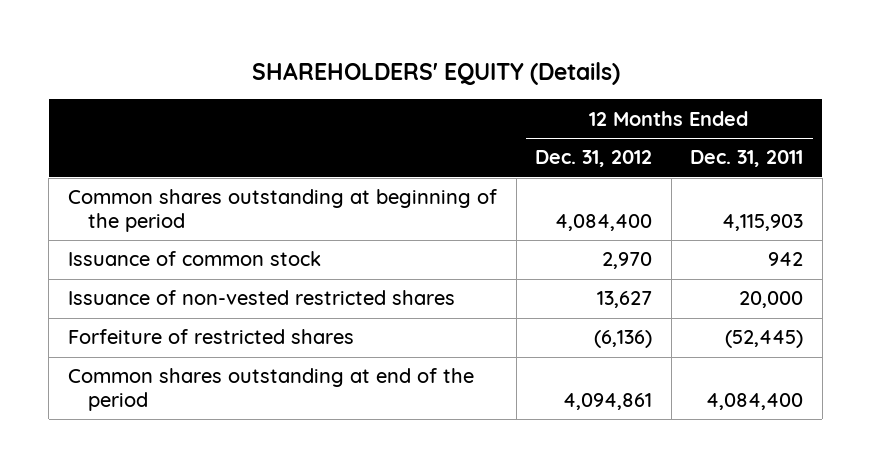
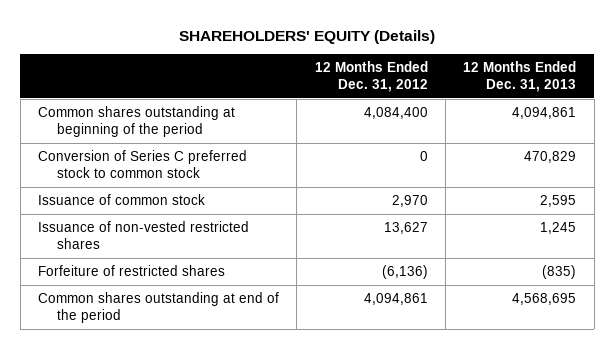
- | 12 Months Ended Dec. 31, 2012 | 12 Months Ended Dec. 31, 2011
+ | 12 Months Ended Dec. 31, 2012 | 12 Months Ended Dec. 31, 2013
+ Conversion of Series C preferred stock to common stock | 0 | 470,829

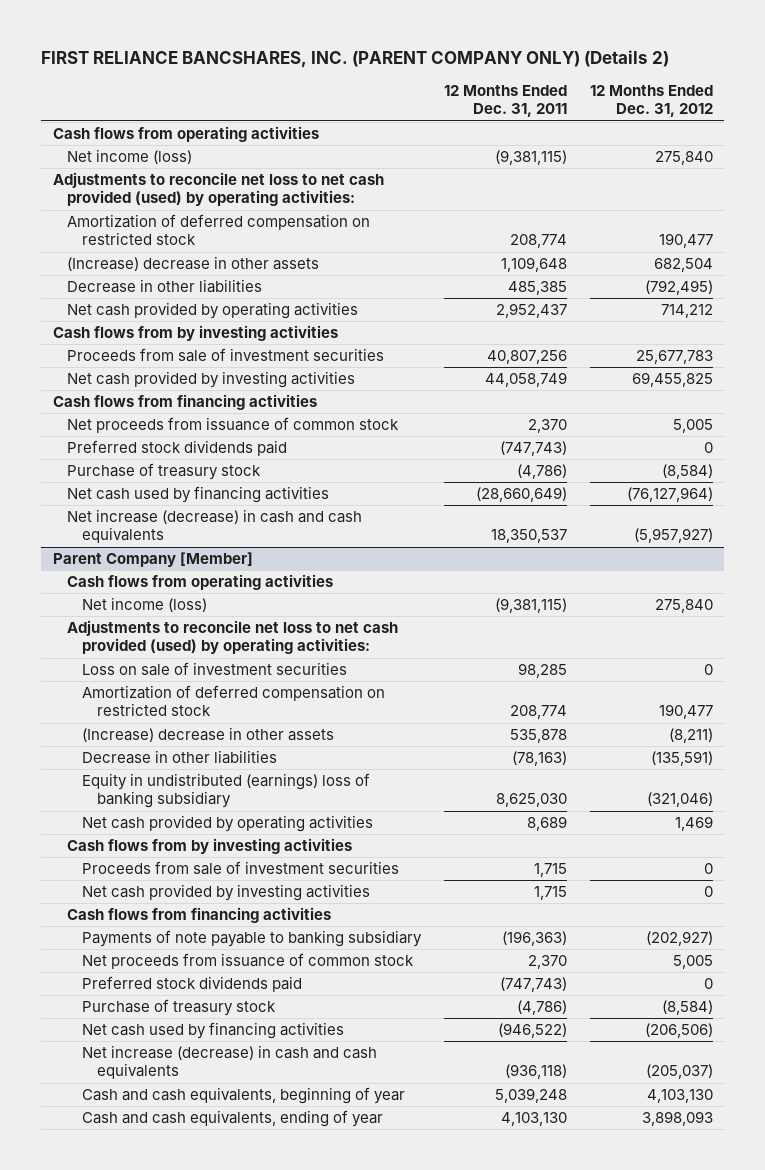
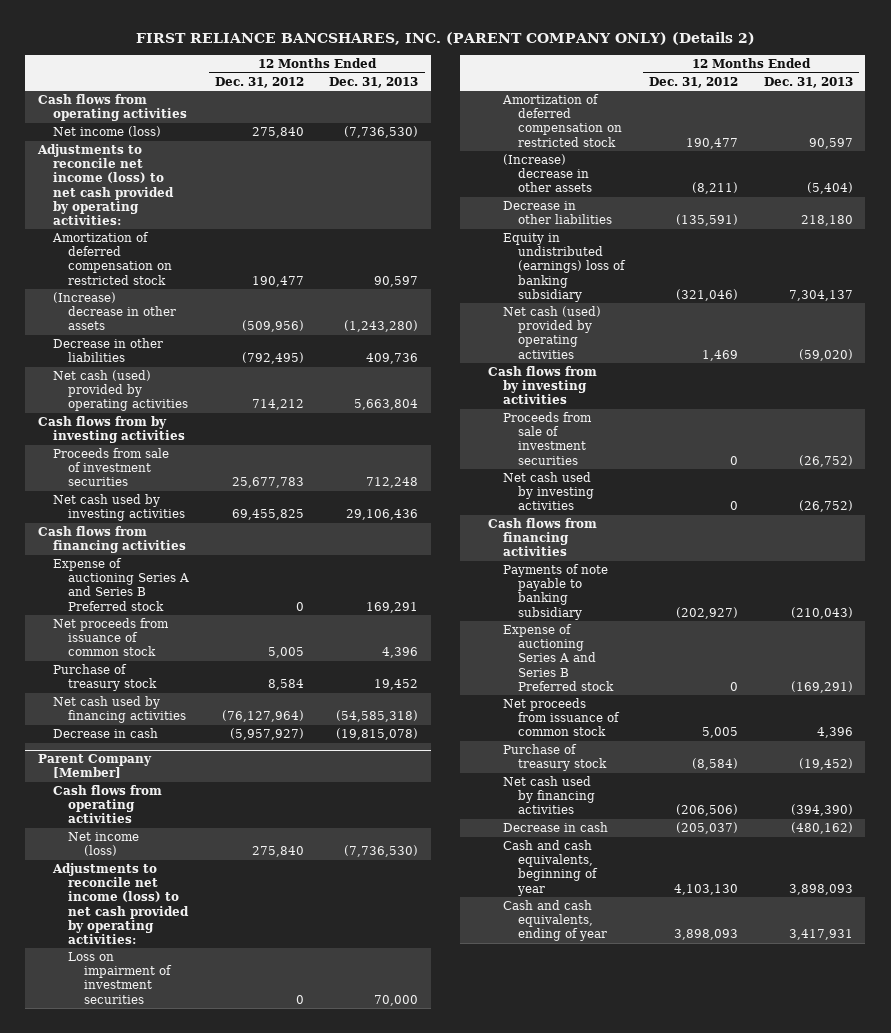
- | 12 Months Ended Dec. 31, 2011 | 12 Months Ended Dec. 31, 2012
+ | 12 Months Ended Dec. 31, 2012 | 12 Months Ended Dec. 31, 2013
- Adjustments to reconcile net loss to net cash provided (used) by operating activities:
+ Adjustments to reconcile net income (loss) to net cash provided by operating activities:
- (Increase) decrease in other assets | 1,109,648 | 682,504
+ (Increase) decrease in other assets | (509,956) | (1,243,280)
- Net cash provided by operating activities | 2,952,437 | 714,212
+ Net cash (used) provided by operating activities | 714,212 | 5,663,804
- Net cash provided by investing activities | 44,058,749 | 69,455,825
+ Net cash used by investing activities | 69,455,825 | 29,106,436
+ Expense of auctioning Series A and Series B Preferred stock | 0 | 169,291
- Preferred stock dividends paid | (747,743) | 0
- Purchase of treasury stock | (4,786) | (8,584)
+ Purchase of treasury stock | 8,584 | 19,452
- Net increase (decrease) in cash and cash equivalents | 18,350,537 | (5,957,927)
+ Decrease in cash | (5,957,927) | (19,815,078)
@ Parent Company [Member]
- Adjustments to reconcile net loss to net cash provided (used) by operating activities:
- Loss on sale of investment securities | 98,285 | 0
+ Adjustments to reconcile net income (loss) to net cash provided by operating activities:
+ Loss on impairment of investment securities | 0 | 70,000
- Net cash provided by operating activities | 8,689 | 1,469
+ Net cash (used) provided by operating activities | 1,469 | (59,020)
- Net cash provided by investing activities | 1,715 | 0
+ Net cash used by investing activities | 0 | (26,752)
+ Expense of auctioning Series A and Series B Preferred stock | 0 | (169,291)
- Preferred stock dividends paid | (747,743) | 0
- Net increase (decrease) in cash and cash equivalents | (936,118) | (205,037)
+ Decrease in cash | (205,037) | (480,162)

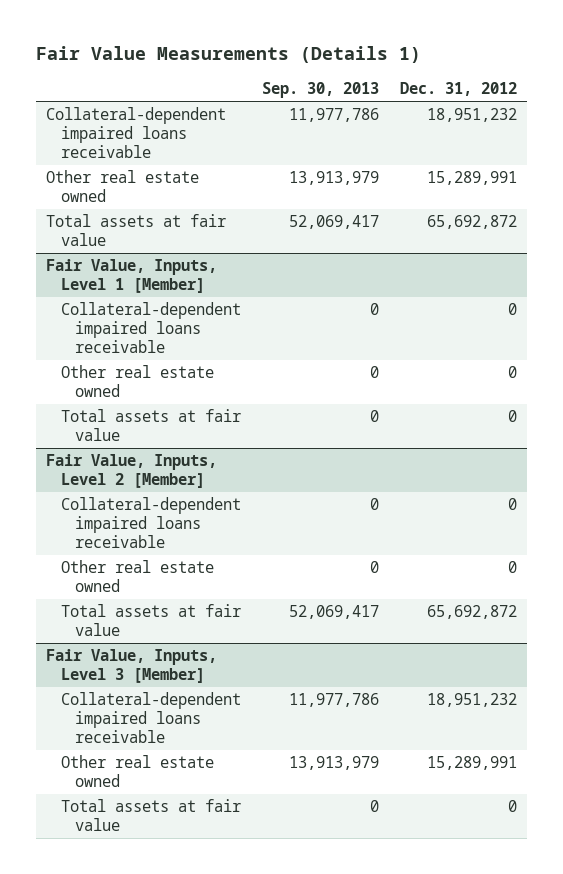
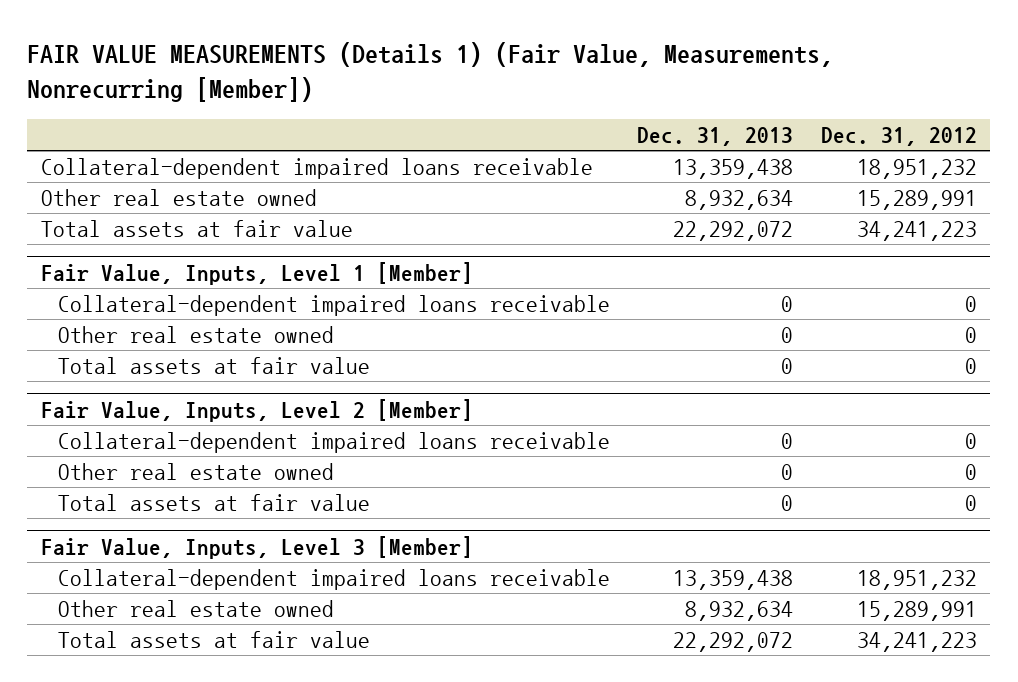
- Fair Value Measurements (Details 1)
+ FAIR VALUE MEASUREMENTS (Details 1) (Fair Value, Measurements, Nonrecurring [Member])
- | Sep. 30, 2013 | Dec. 31, 2012
+ | Dec. 31, 2013 | Dec. 31, 2012
- Total assets at fair value | 52,069,417 | 65,692,872
+ Total assets at fair value | 22,292,072 | 34,241,223
@ Fair Value, Inputs, Level 2 [Member]
- Total assets at fair value | 52,069,417 | 65,692,872
+ Total assets at fair value | 0 | 0
@ Fair Value, Inputs, Level 3 [Member]
- Total assets at fair value | 0 | 0
+ Total assets at fair value | 22,292,072 | 34,241,223

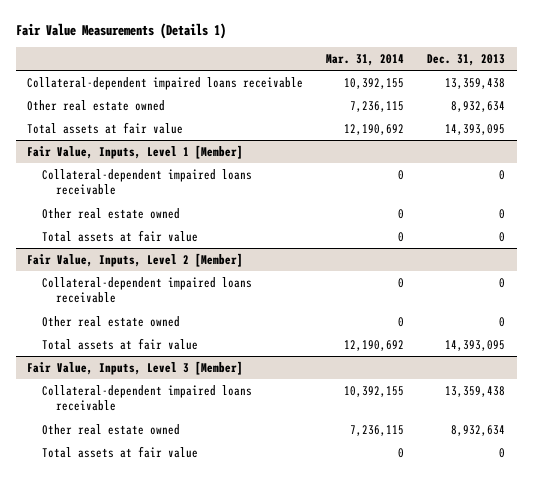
- FAIR VALUE MEASUREMENTS (Details 1) (Fair Value, Measurements, Nonrecurring [Member])
+ Fair Value Measurements (Details 1)
- | Dec. 31, 2013 | Dec. 31, 2012
+ | Mar. 31, 2014 | Dec. 31, 2013
- Total assets at fair value | 22,292,072 | 34,241,223
+ Total assets at fair value | 12,190,692 | 14,393,095
@ Fair Value, Inputs, Level 2 [Member]
- Total assets at fair value | 0 | 0
+ Total assets at fair value | 12,190,692 | 14,393,095
@ Fair Value, Inputs, Level 3 [Member]
- Total assets at fair value | 22,292,072 | 34,241,223
+ Total assets at fair value | 0 | 0

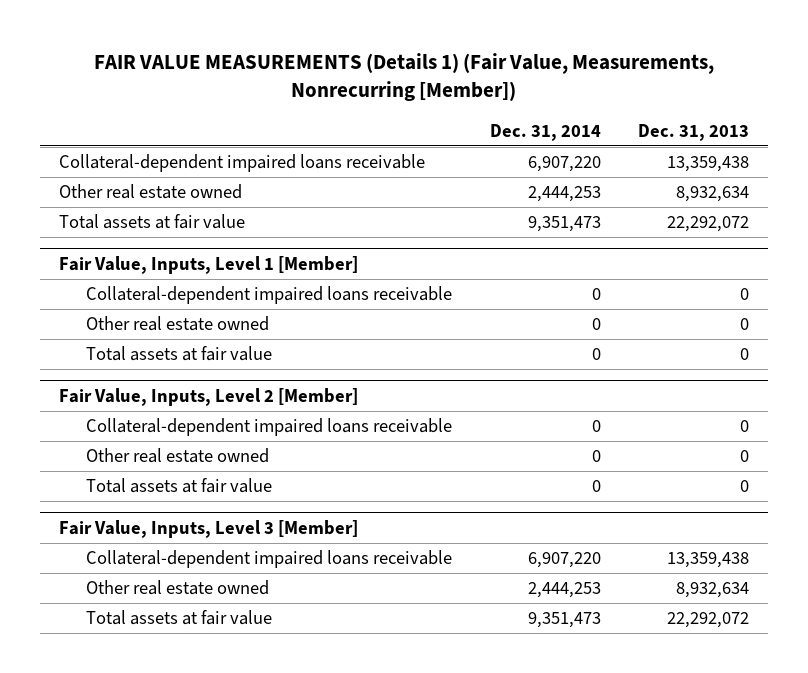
- Fair Value Measurements (Details 1)
+ FAIR VALUE MEASUREMENTS (Details 1) (Fair Value, Measurements, Nonrecurring [Member])
- | Mar. 31, 2014 | Dec. 31, 2013
+ | Dec. 31, 2014 | Dec. 31, 2013
- Total assets at fair value | 12,190,692 | 14,393,095
+ Total assets at fair value | 9,351,473 | 22,292,072
@ Fair Value, Inputs, Level 2 [Member]
- Total assets at fair value | 12,190,692 | 14,393,095
+ Total assets at fair value | 0 | 0
@ Fair Value, Inputs, Level 3 [Member]
- Total assets at fair value | 0 | 0
+ Total assets at fair value | 9,351,473 | 22,292,072

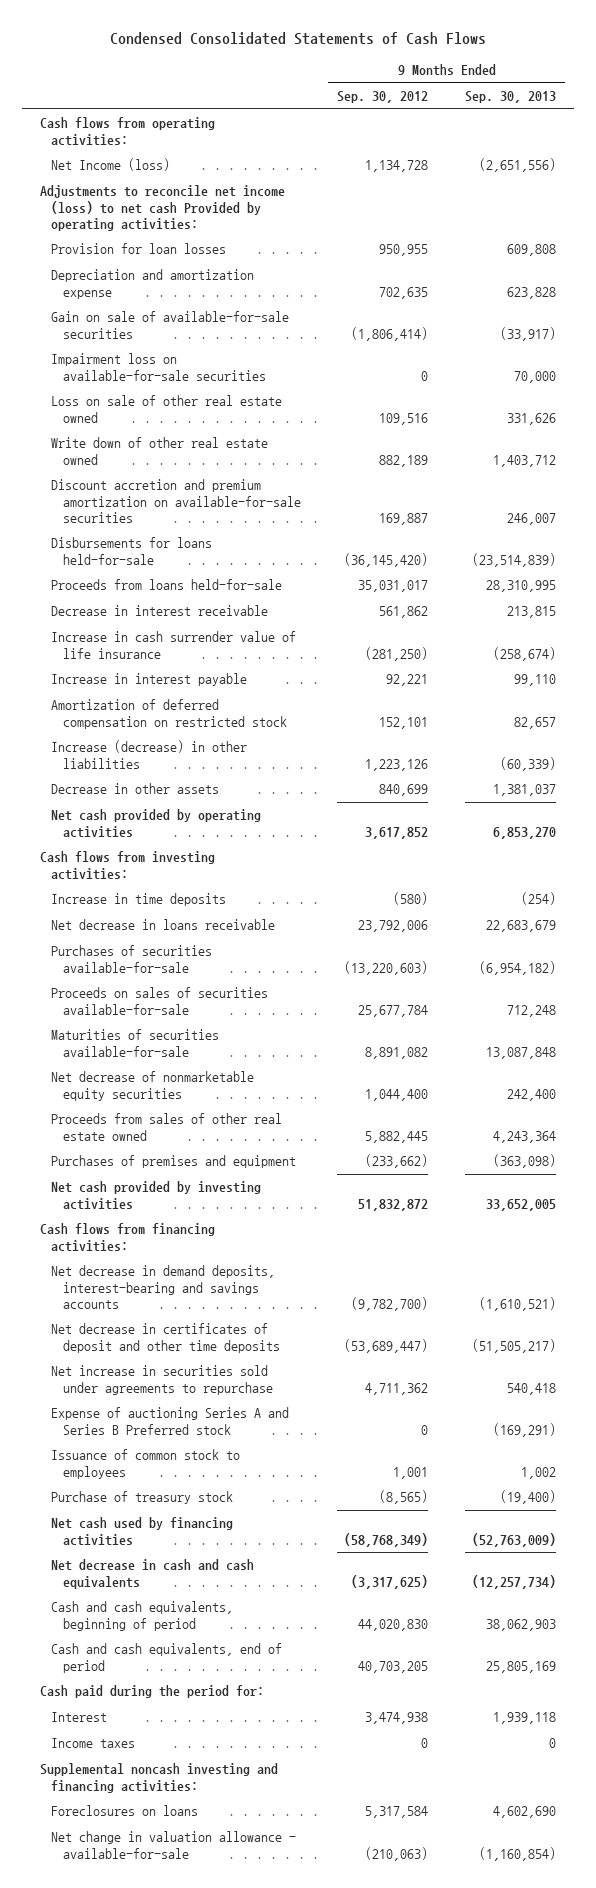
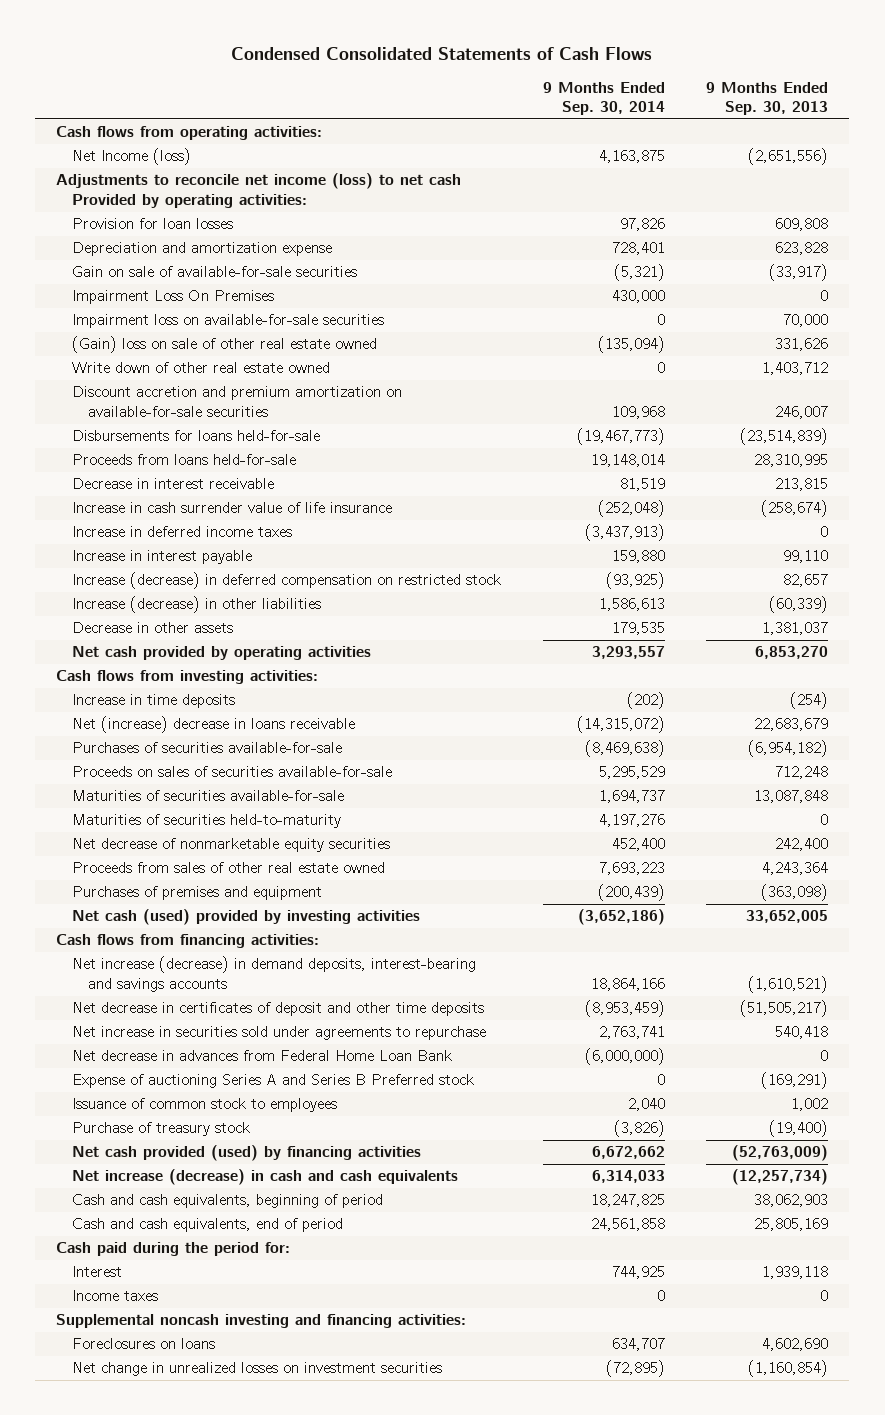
- | 9 Months Ended Sep. 30, 2012 | 9 Months Ended Sep. 30, 2013
+ | 9 Months Ended Sep. 30, 2014 | 9 Months Ended Sep. 30, 2013
+ Impairment Loss On Premises | 430,000 | 0
- Loss on sale of other real estate owned | 109,516 | 331,626
+ (Gain) loss on sale of other real estate owned | (135,094) | 331,626
+ Increase in deferred income taxes | (3,437,913) | 0
- Amortization of deferred compensation on restricted stock | 152,101 | 82,657
+ Increase (decrease) in deferred compensation on restricted stock | (93,925) | 82,657
- Net decrease in loans receivable | 23,792,006 | 22,683,679
+ Net (increase) decrease in loans receivable | (14,315,072) | 22,683,679
+ Maturities of securities held-to-maturity | 4,197,276 | 0
- Net cash provided by investing activities | 51,832,872 | 33,652,005
+ Net cash (used) provided by investing activities | (3,652,186) | 33,652,005
- Net decrease in demand deposits, interest-bearing and savings accounts | (9,782,700) | (1,610,521)
+ Net increase (decrease) in demand deposits, interest-bearing and savings accounts | 18,864,166 | (1,610,521)
+ Net decrease in advances from Federal Home Loan Bank | (6,000,000) | 0
- Net cash used by financing activities | (58,768,349) | (52,763,009)
- Net decrease in cash and cash equivalents | (3,317,625) | (12,257,734)
+ Net cash provided (used) by financing activities | 6,672,662 | (52,763,009)
+ Net increase (decrease) in cash and cash equivalents | 6,314,033 | (12,257,734)
- Net change in valuation allowance - available-for-sale | (210,063) | (1,160,854)
+ Net change in unrealized losses on investment securities | (72,895) | (1,160,854)

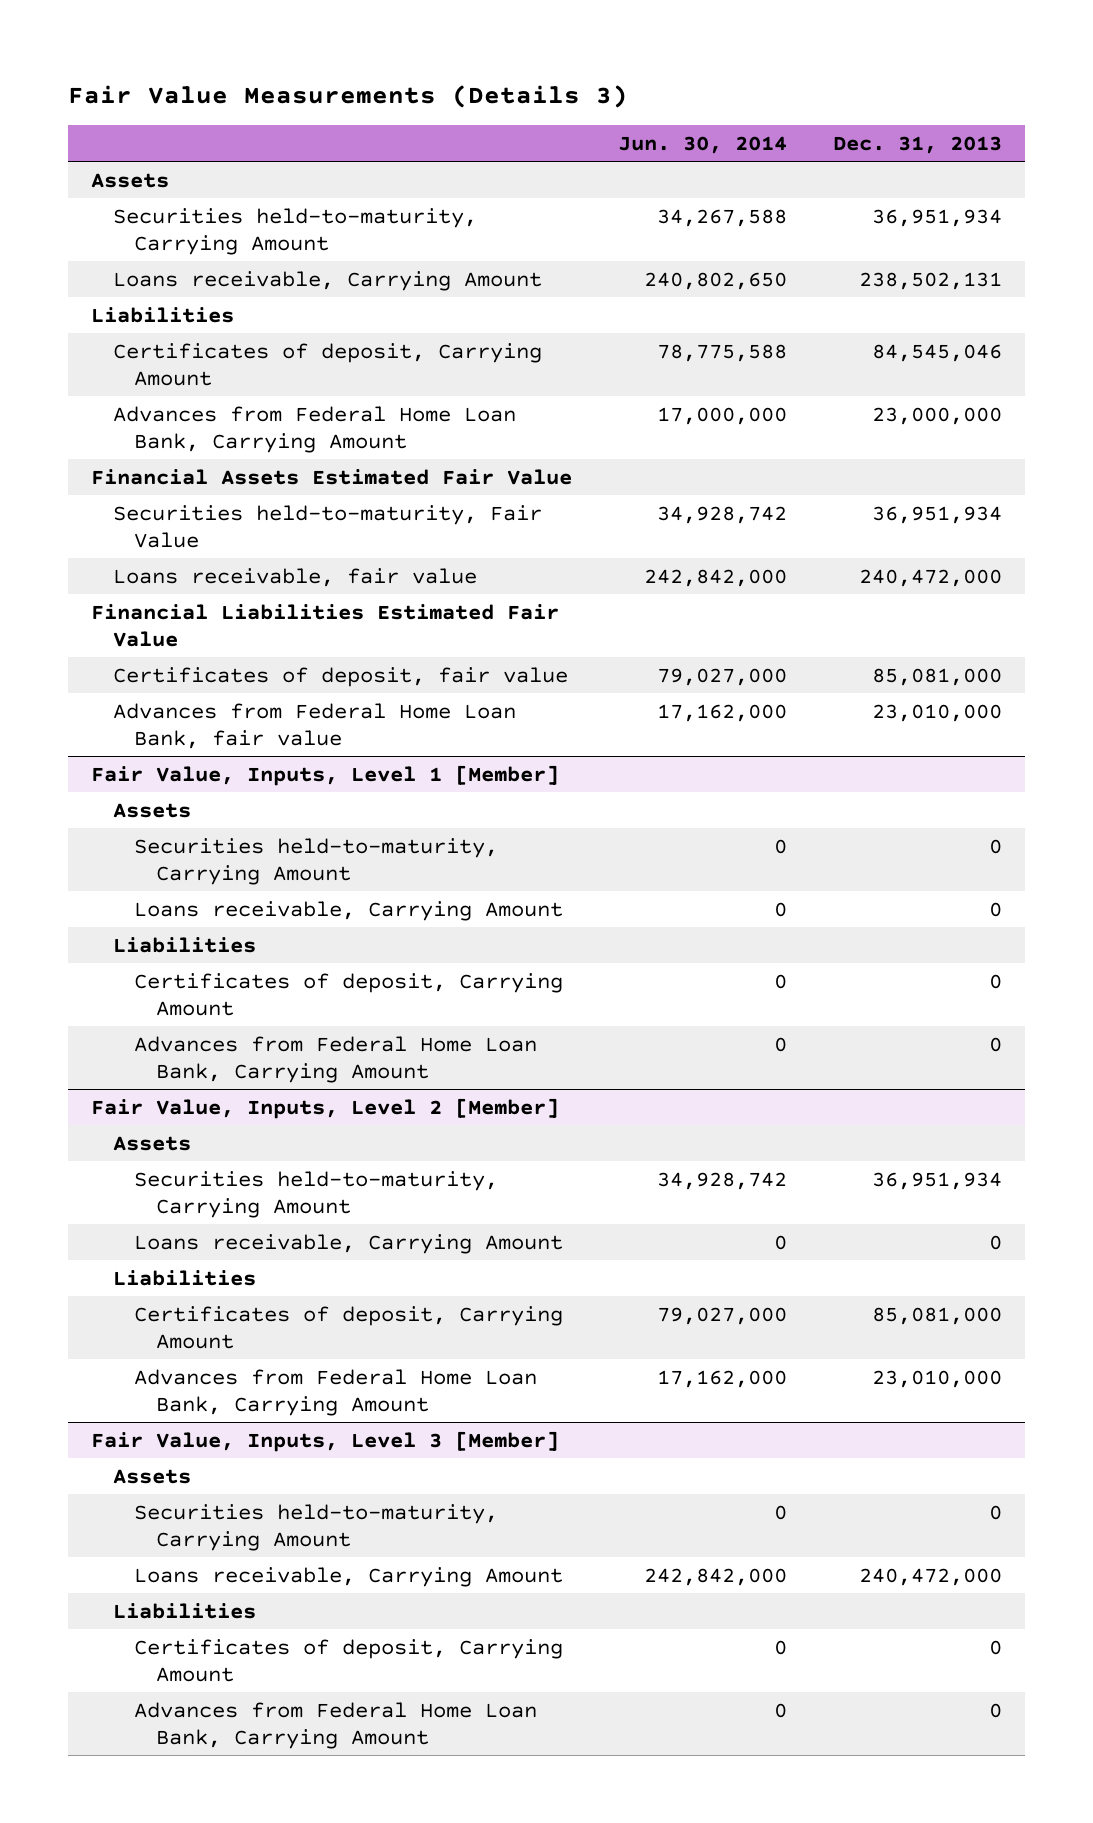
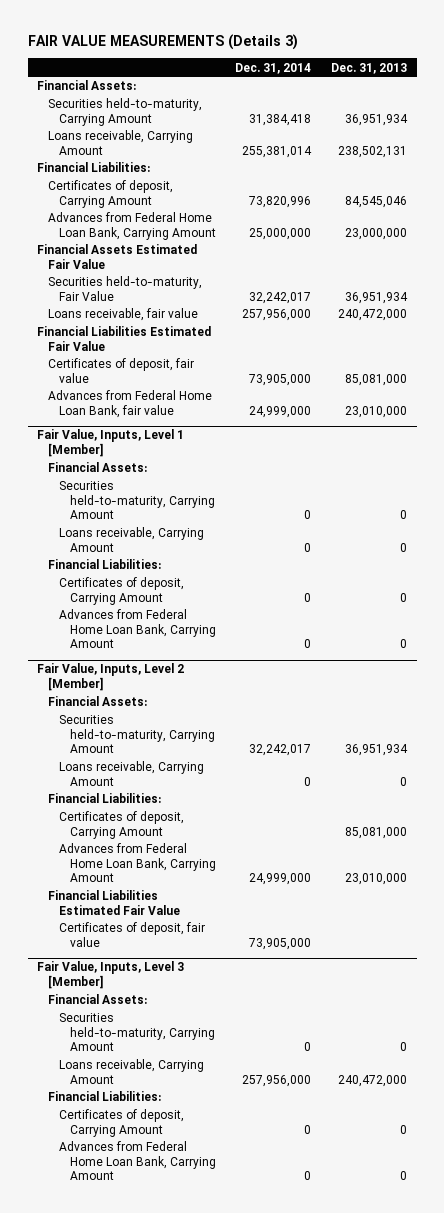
- Fair Value Measurements (Details 3)
+ FAIR VALUE MEASUREMENTS (Details 3)
- | Jun. 30, 2014 | Dec. 31, 2013
+ | Dec. 31, 2014 | Dec. 31, 2013
- Assets
+ Financial Assets:
- Liabilities
+ Financial Liabilities:
@ Fair Value, Inputs, Level 1 [Member]
- Assets
+ Financial Assets:
- Liabilities
+ Financial Liabilities:
@ Fair Value, Inputs, Level 2 [Member]
- Assets
+ Financial Assets:
- Liabilities
+ Financial Liabilities:
+ Financial Liabilities Estimated Fair Value
+ Certificates of deposit, fair value | 73,905,000 |
@ Fair Value, Inputs, Level 3 [Member]
- Assets
+ Financial Assets:
- Liabilities
+ Financial Liabilities:

